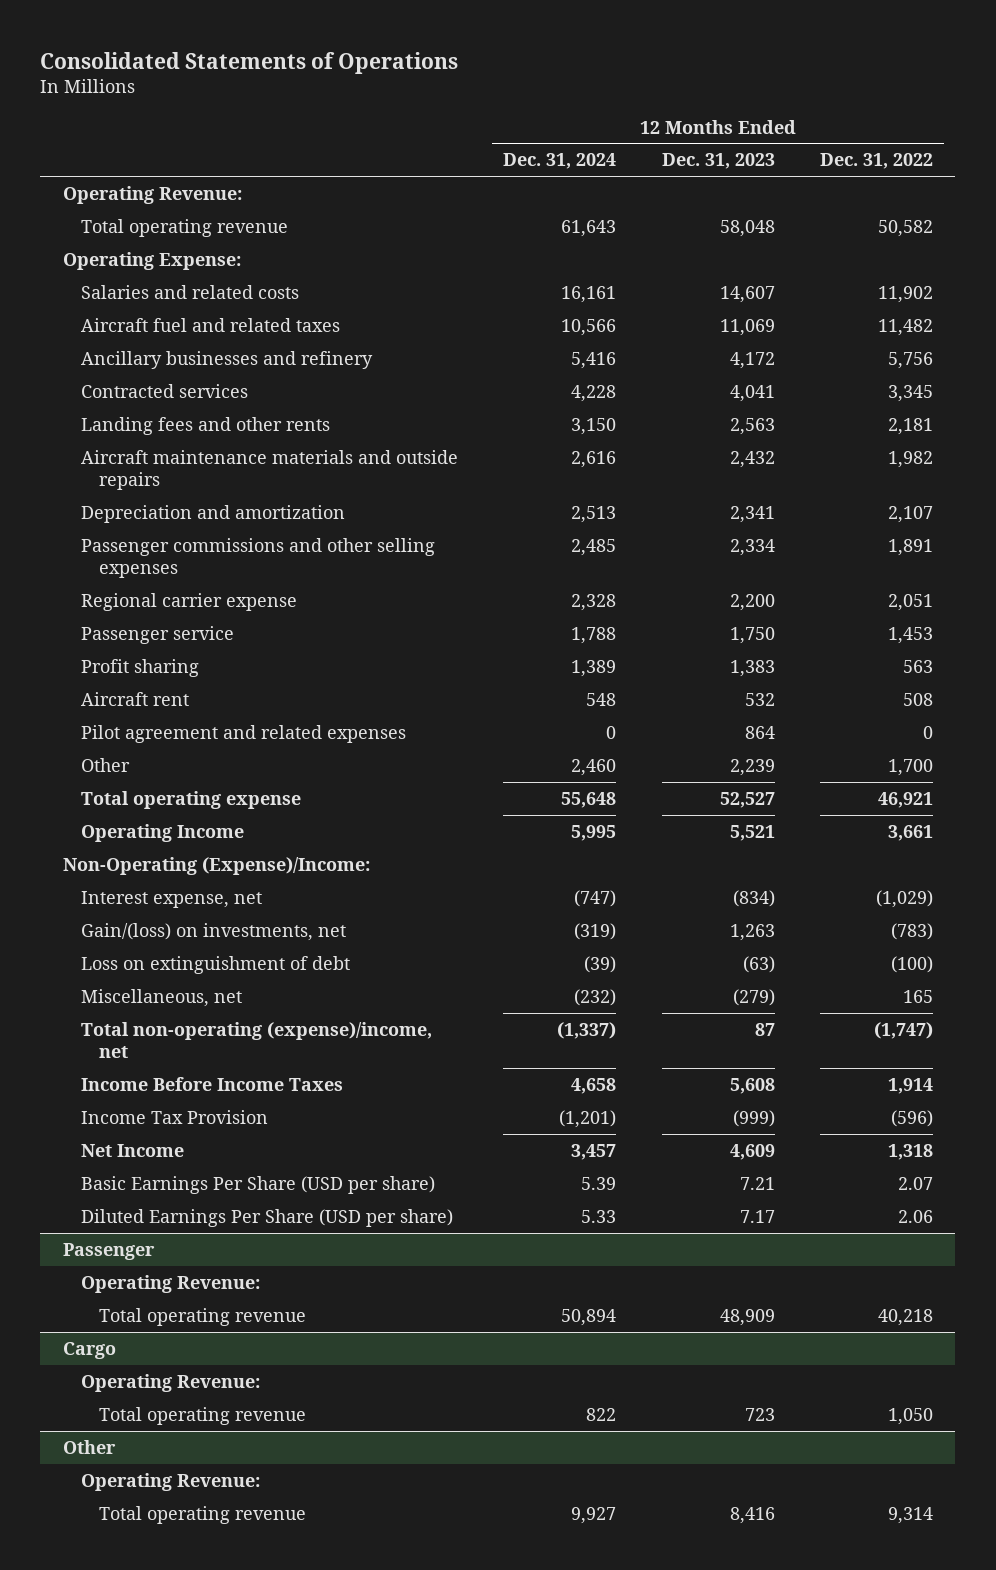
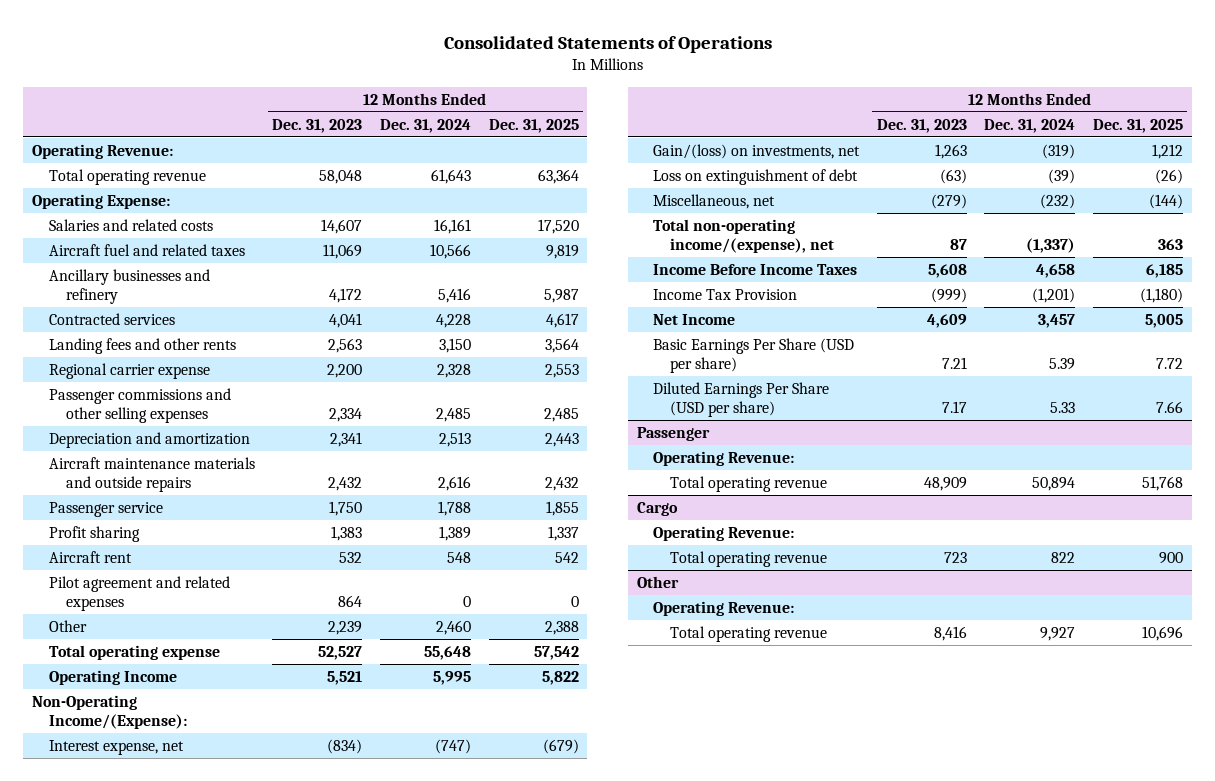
- | 12 Months Ended Dec. 31, 2024 | 12 Months Ended Dec. 31, 2023 | 12 Months Ended Dec. 31, 2022
+ | 12 Months Ended Dec. 31, 2023 | 12 Months Ended Dec. 31, 2024 | 12 Months Ended Dec. 31, 2025
moved down: Passenger commissions and other selling expenses | 2,334 | 2,485 | 2,485
moved down: Depreciation and amortization | 2,341 | 2,513 | 2,443
moved down: Aircraft maintenance materials and outside repairs | 2,432 | 2,616 | 2,432
- Non-Operating (Expense)/Income:
+ Non-Operating Income/(Expense):
- Total non-operating (expense)/income, net | (1,337) | 87 | (1,747)
+ Total non-operating income/(expense), net | 87 | (1,337) | 363

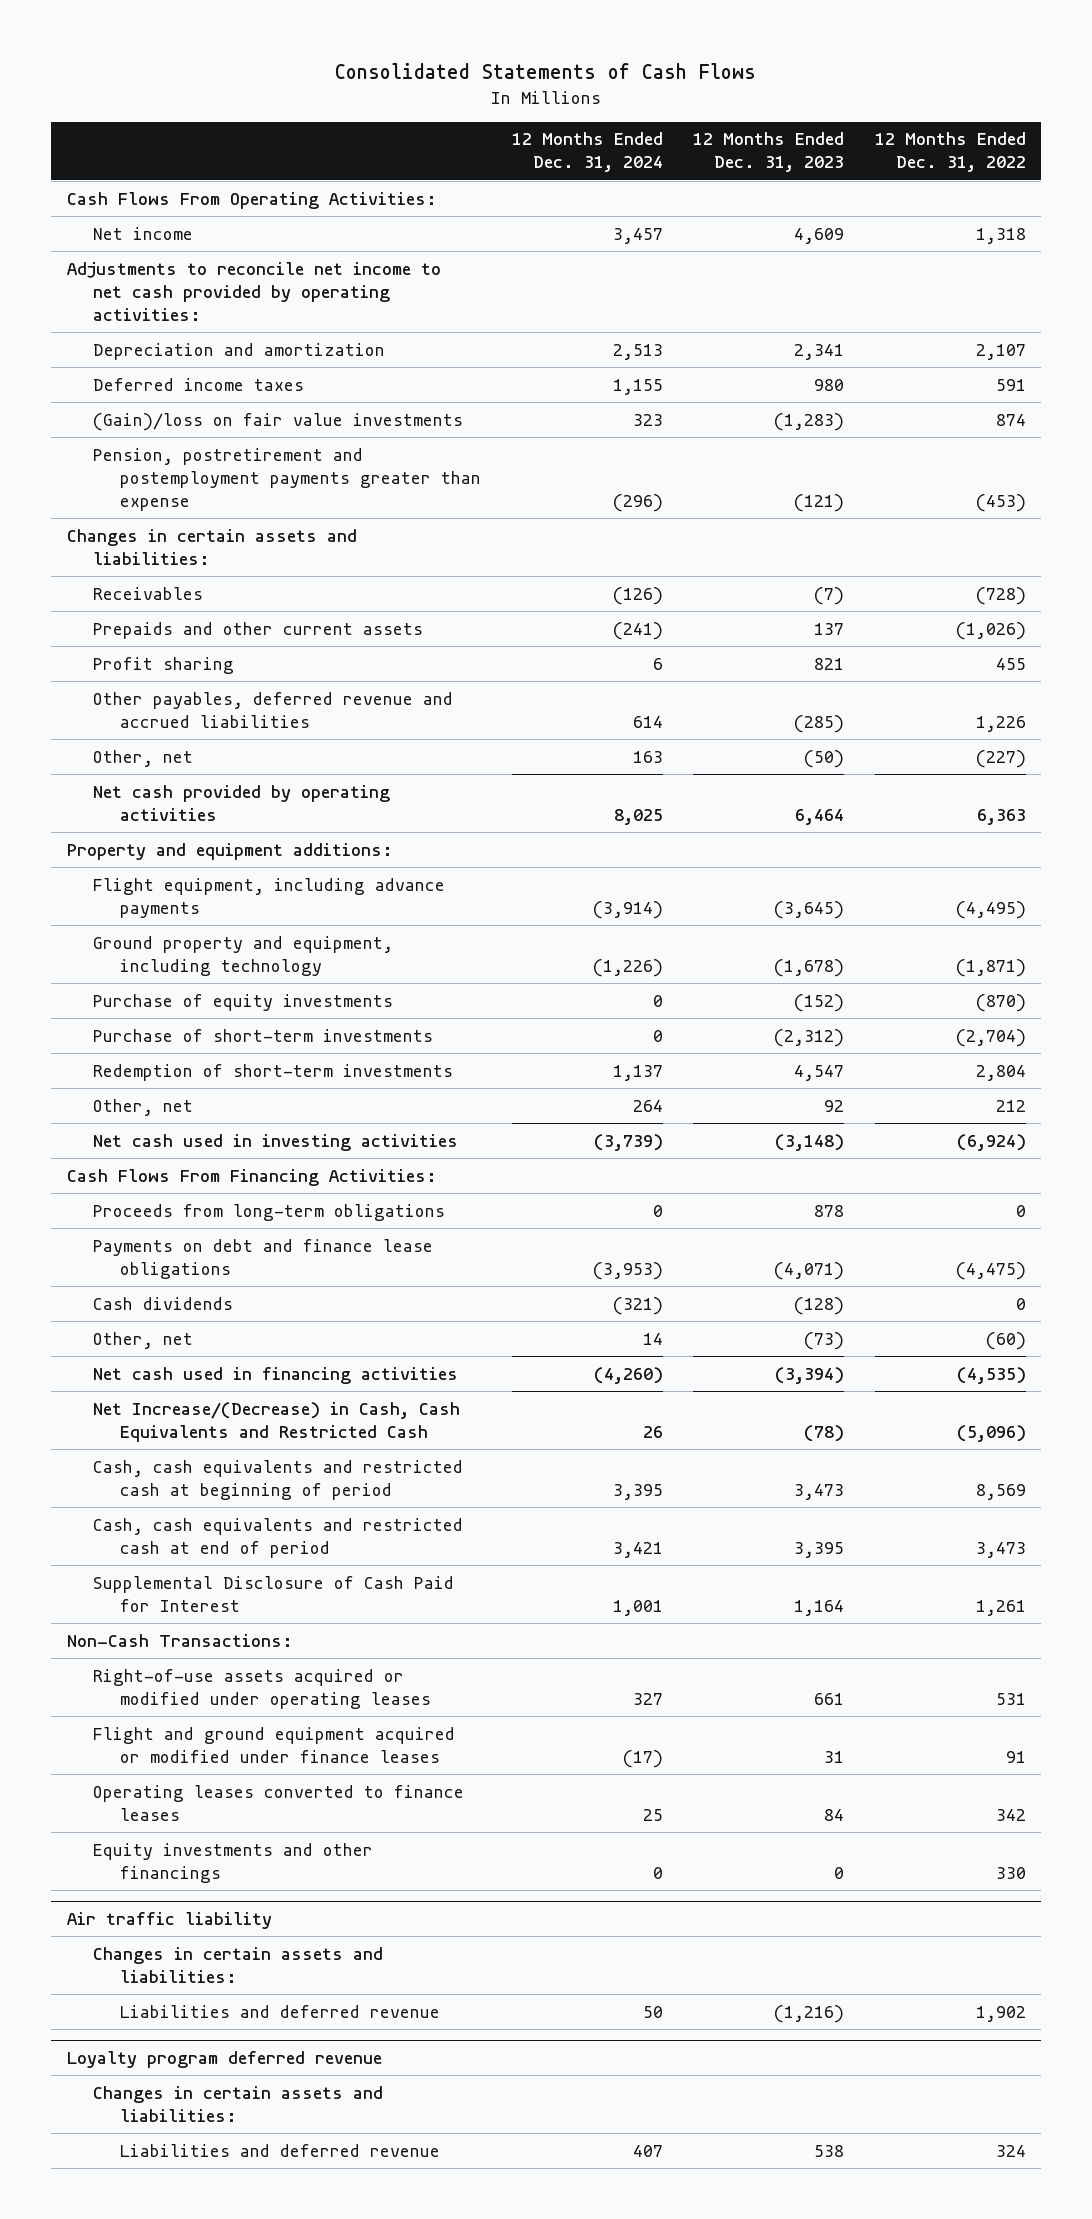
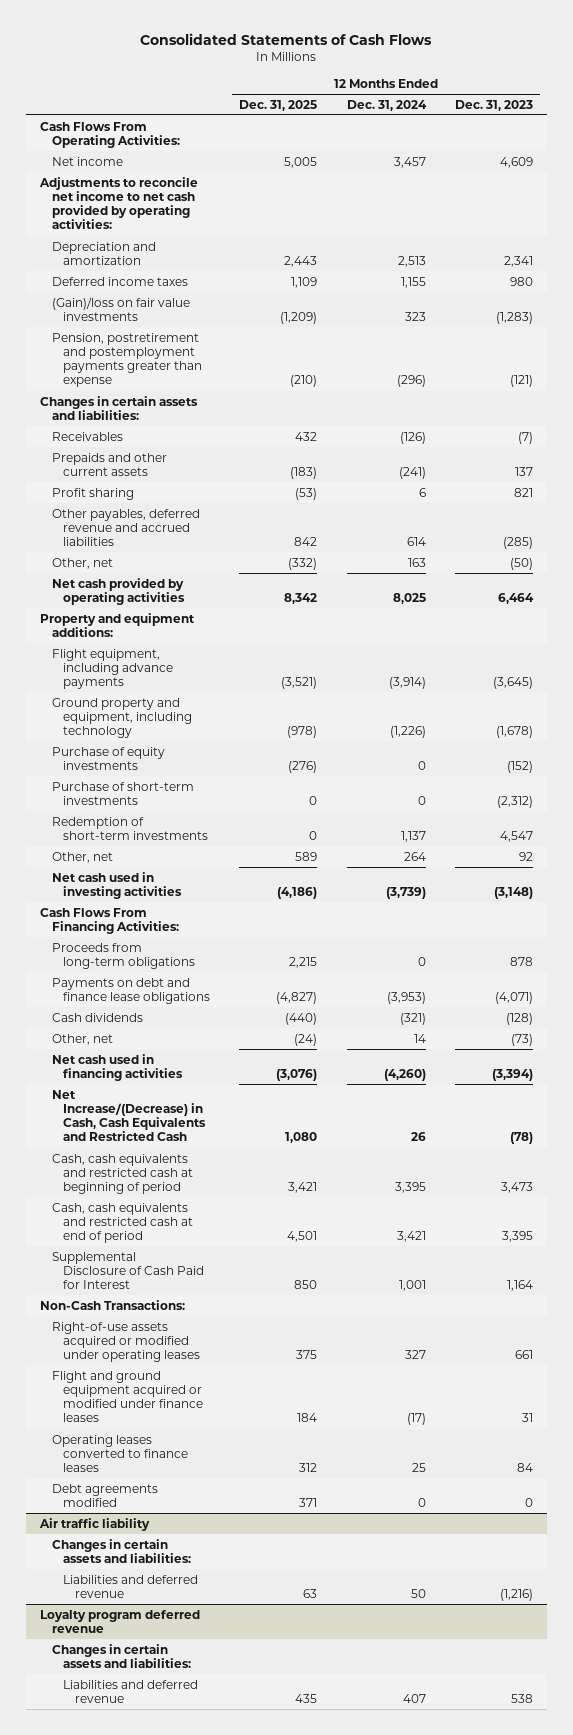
- | 12 Months Ended Dec. 31, 2024 | 12 Months Ended Dec. 31, 2023 | 12 Months Ended Dec. 31, 2022
+ | 12 Months Ended Dec. 31, 2025 | 12 Months Ended Dec. 31, 2024 | 12 Months Ended Dec. 31, 2023
- Equity investments and other financings | 0 | 0 | 330
+ Debt agreements modified | 371 | 0 | 0

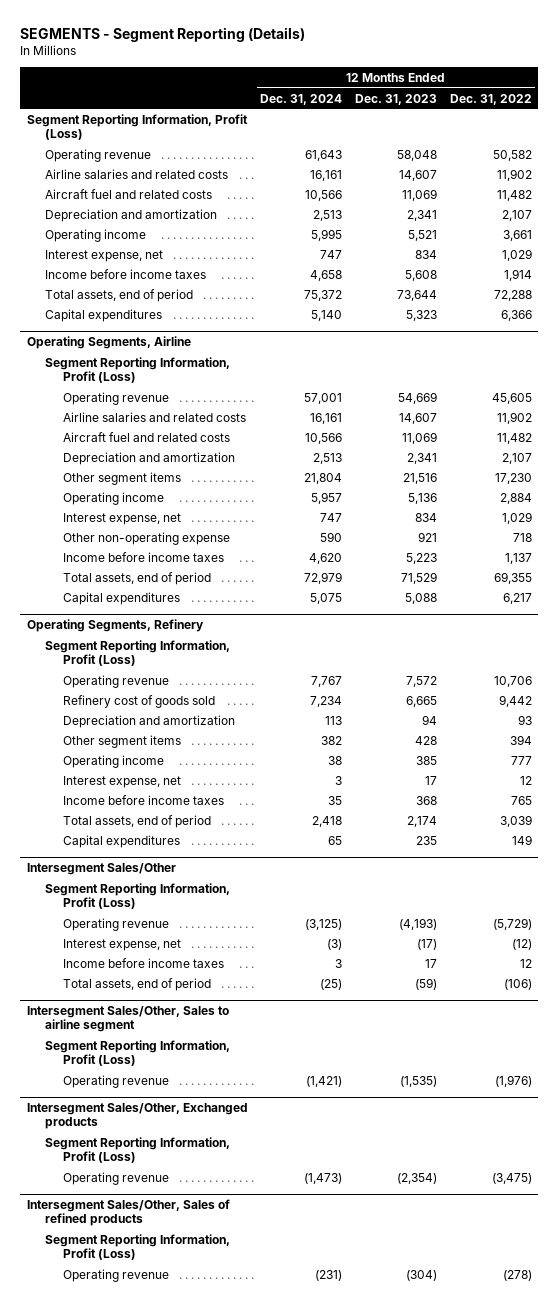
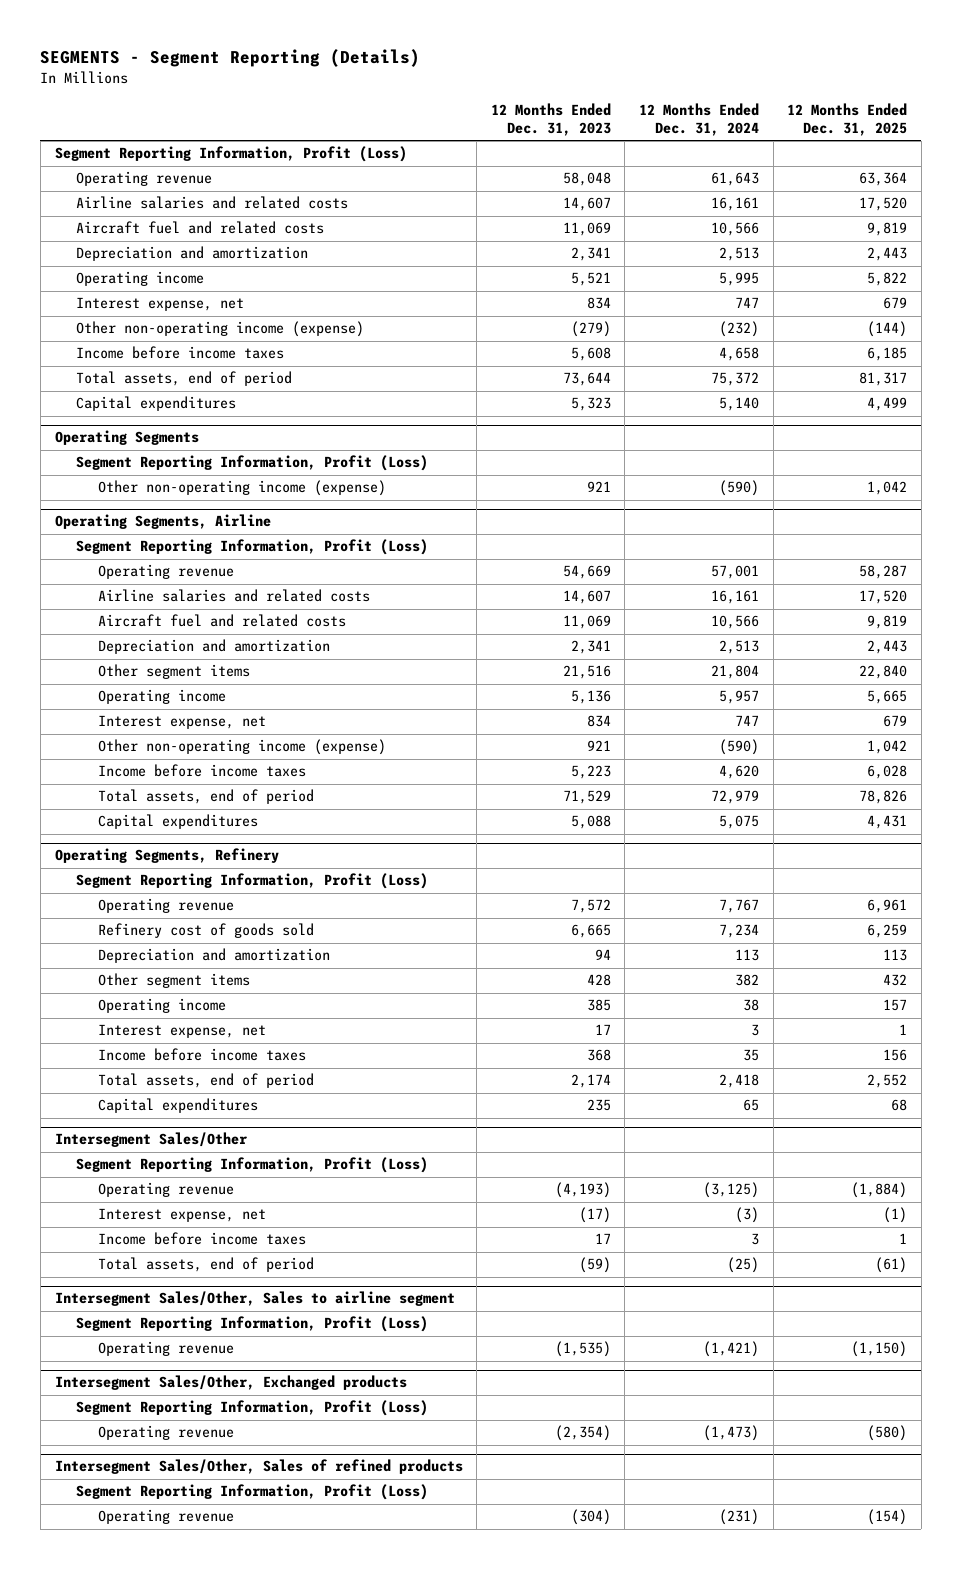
- | 12 Months Ended Dec. 31, 2024 | 12 Months Ended Dec. 31, 2023 | 12 Months Ended Dec. 31, 2022
+ | 12 Months Ended Dec. 31, 2023 | 12 Months Ended Dec. 31, 2024 | 12 Months Ended Dec. 31, 2025
+ Other non-operating income (expense) | (279) | (232) | (144)
+ Operating Segments
+ Segment Reporting Information, Profit (Loss)
+ Other non-operating income (expense) | 921 | (590) | 1,042
@ Operating Segments, Airline
- Other non-operating expense | 590 | 921 | 718
+ Other non-operating income (expense) | 921 | (590) | 1,042

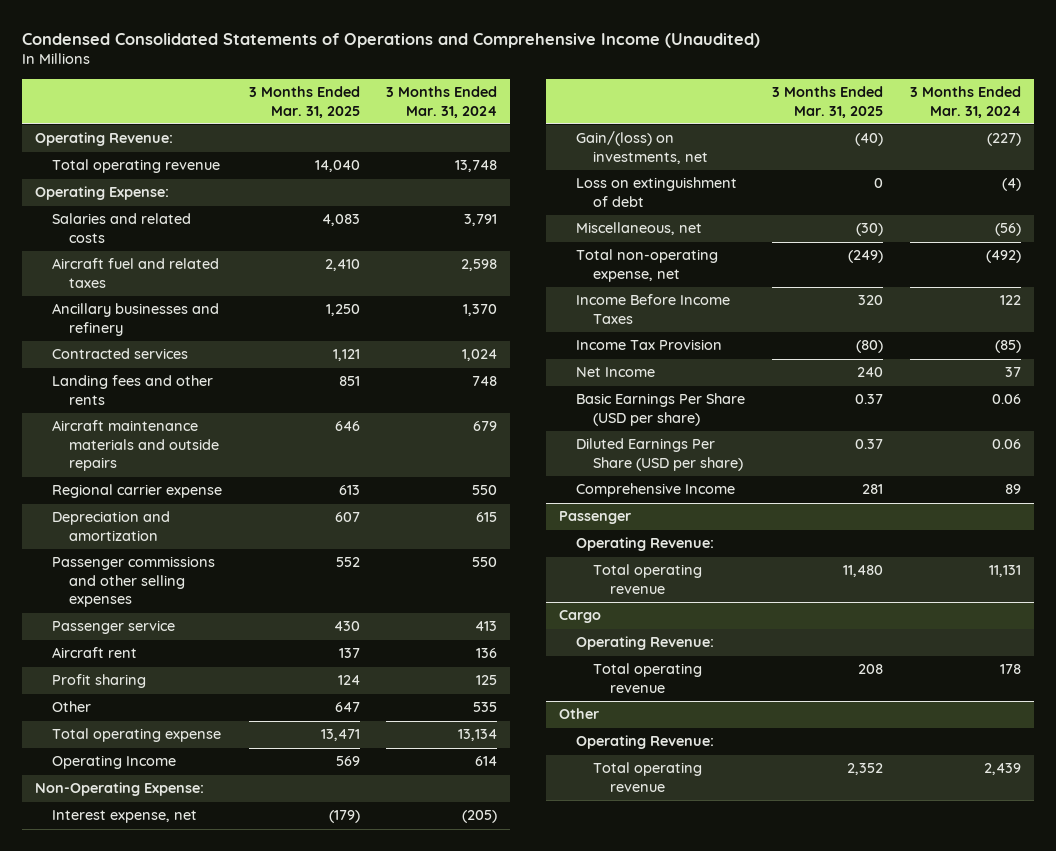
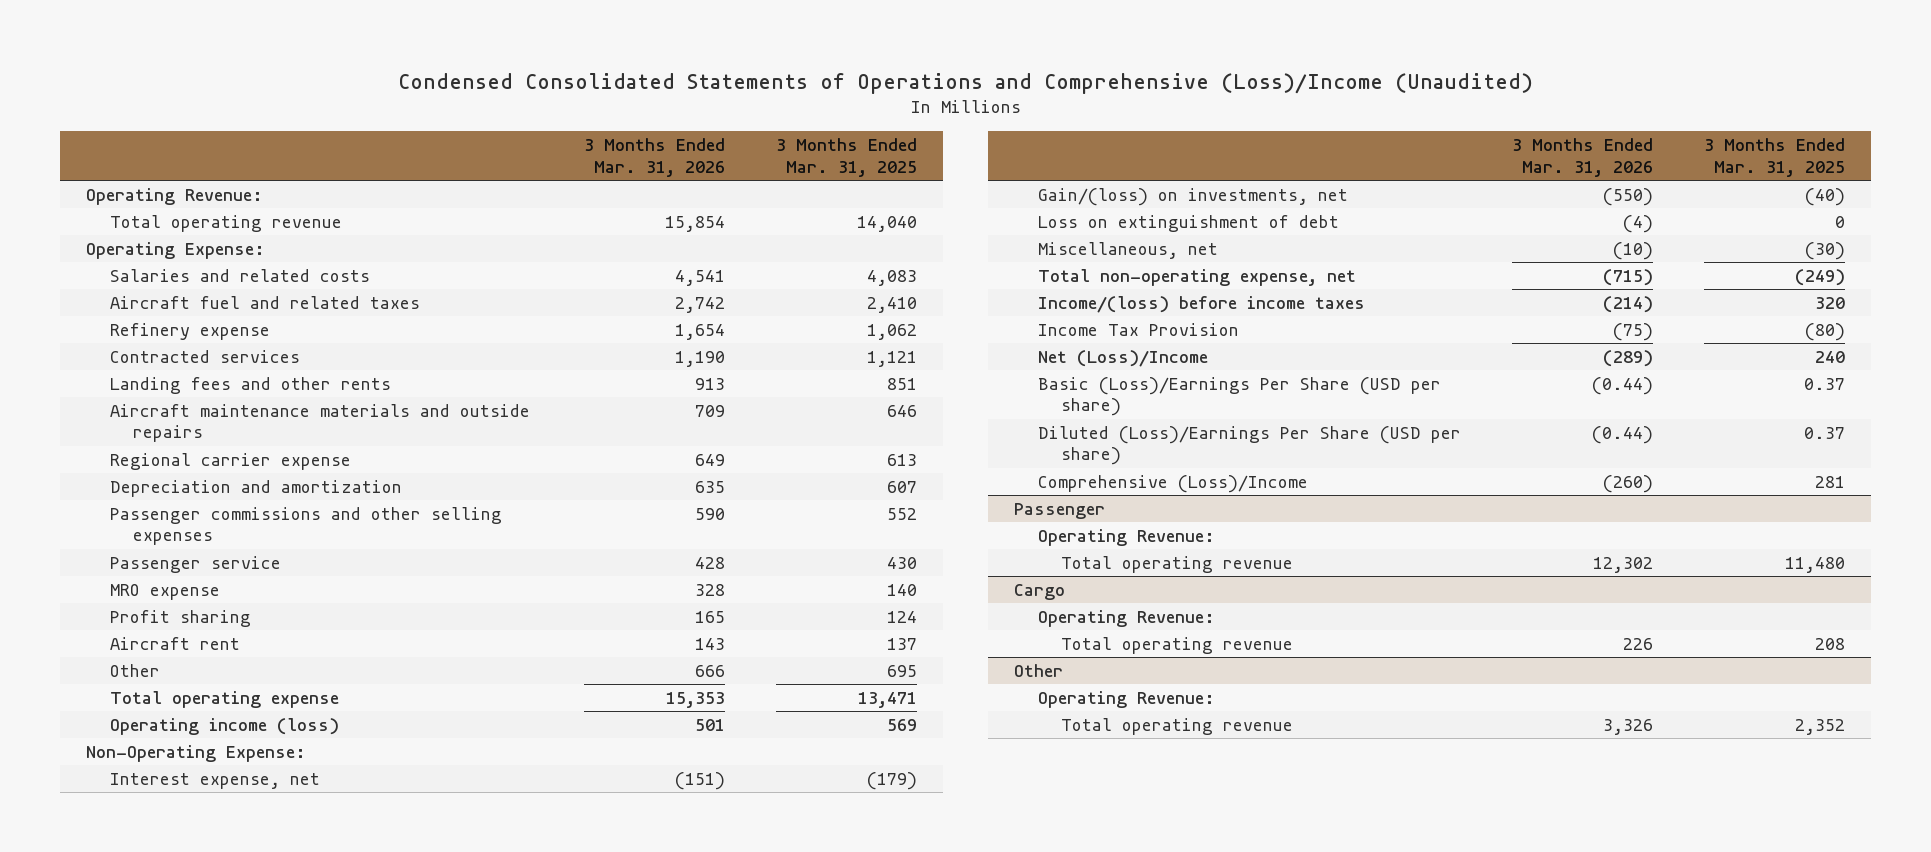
- Condensed Consolidated Statements of Operations and Comprehensive Income (Unaudited)
+ Condensed Consolidated Statements of Operations and Comprehensive (Loss)/Income (Unaudited)
- | 3 Months Ended Mar. 31, 2025 | 3 Months Ended Mar. 31, 2024
+ | 3 Months Ended Mar. 31, 2026 | 3 Months Ended Mar. 31, 2025
- Ancillary businesses and refinery | 1,250 | 1,370
+ Refinery expense | 1,654 | 1,062
+ MRO expense | 328 | 140
- Other | 647 | 535
moved down: Aircraft rent | 143 | 137
+ Other | 666 | 695
- Operating Income | 569 | 614
+ Operating income (loss) | 501 | 569
- Income Before Income Taxes | 320 | 122
+ Income/(loss) before income taxes | (214) | 320
- Net Income | 240 | 37
- Basic Earnings Per Share (USD per share) | 0.37 | 0.06
- Diluted Earnings Per Share (USD per share) | 0.37 | 0.06
- Comprehensive Income | 281 | 89
+ Net (Loss)/Income | (289) | 240
+ Basic (Loss)/Earnings Per Share (USD per share) | (0.44) | 0.37
+ Diluted (Loss)/Earnings Per Share (USD per share) | (0.44) | 0.37
+ Comprehensive (Loss)/Income | (260) | 281

